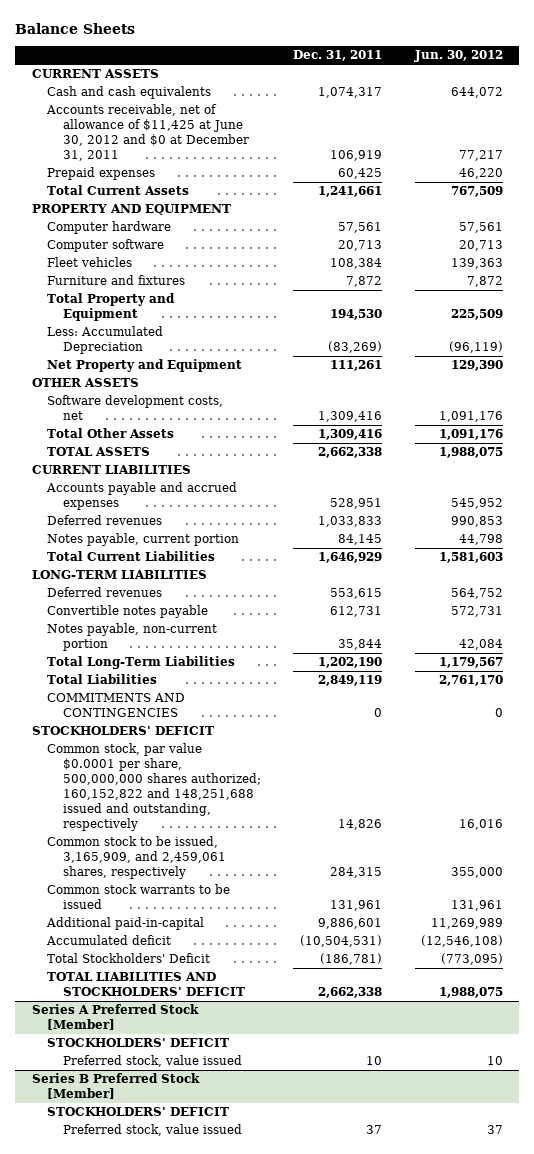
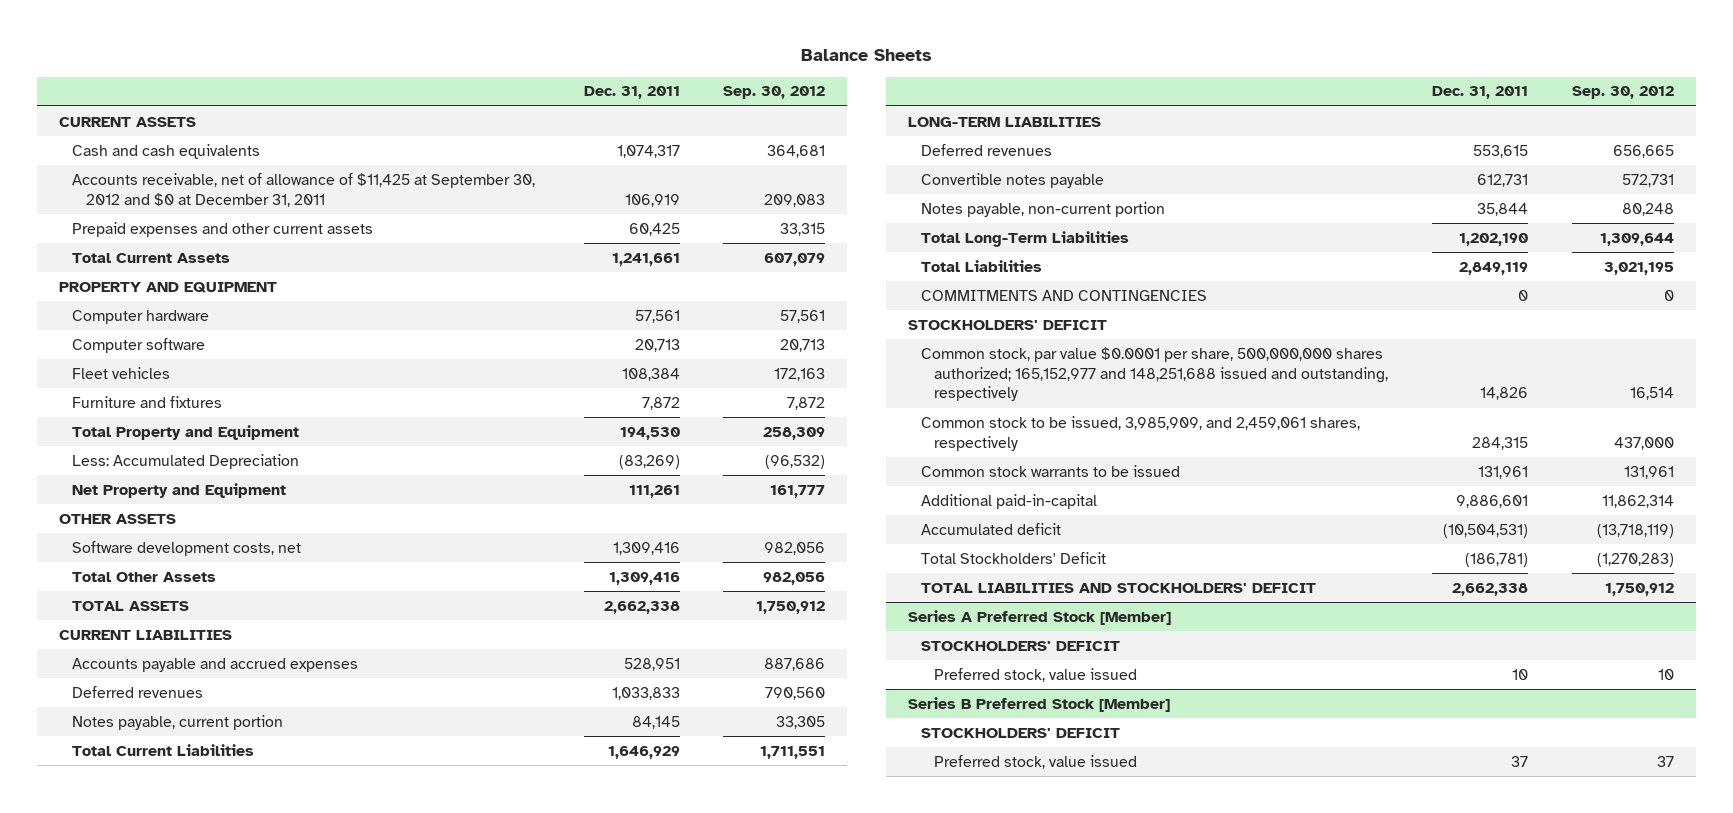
- | Dec. 31, 2011 | Jun. 30, 2012
+ | Dec. 31, 2011 | Sep. 30, 2012
- Accounts receivable, net of allowance of $11,425 at June 30, 2012 and $0 at December 31, 2011 | 106,919 | 77,217
- Prepaid expenses | 60,425 | 46,220
+ Accounts receivable, net of allowance of $11,425 at September 30, 2012 and $0 at December 31, 2011 | 106,919 | 209,083
+ Prepaid expenses and other current assets | 60,425 | 33,315
- Common stock, par value $0.0001 per share, 500,000,000 shares authorized; 160,152,822 and 148,251,688 issued and outstanding, respectively | 14,826 | 16,016
- Common stock to be issued, 3,165,909, and 2,459,061 shares, respectively | 284,315 | 355,000
+ Common stock, par value $0.0001 per share, 500,000,000 shares authorized; 165,152,977 and 148,251,688 issued and outstanding, respectively | 14,826 | 16,514
+ Common stock to be issued, 3,985,909, and 2,459,061 shares, respectively | 284,315 | 437,000

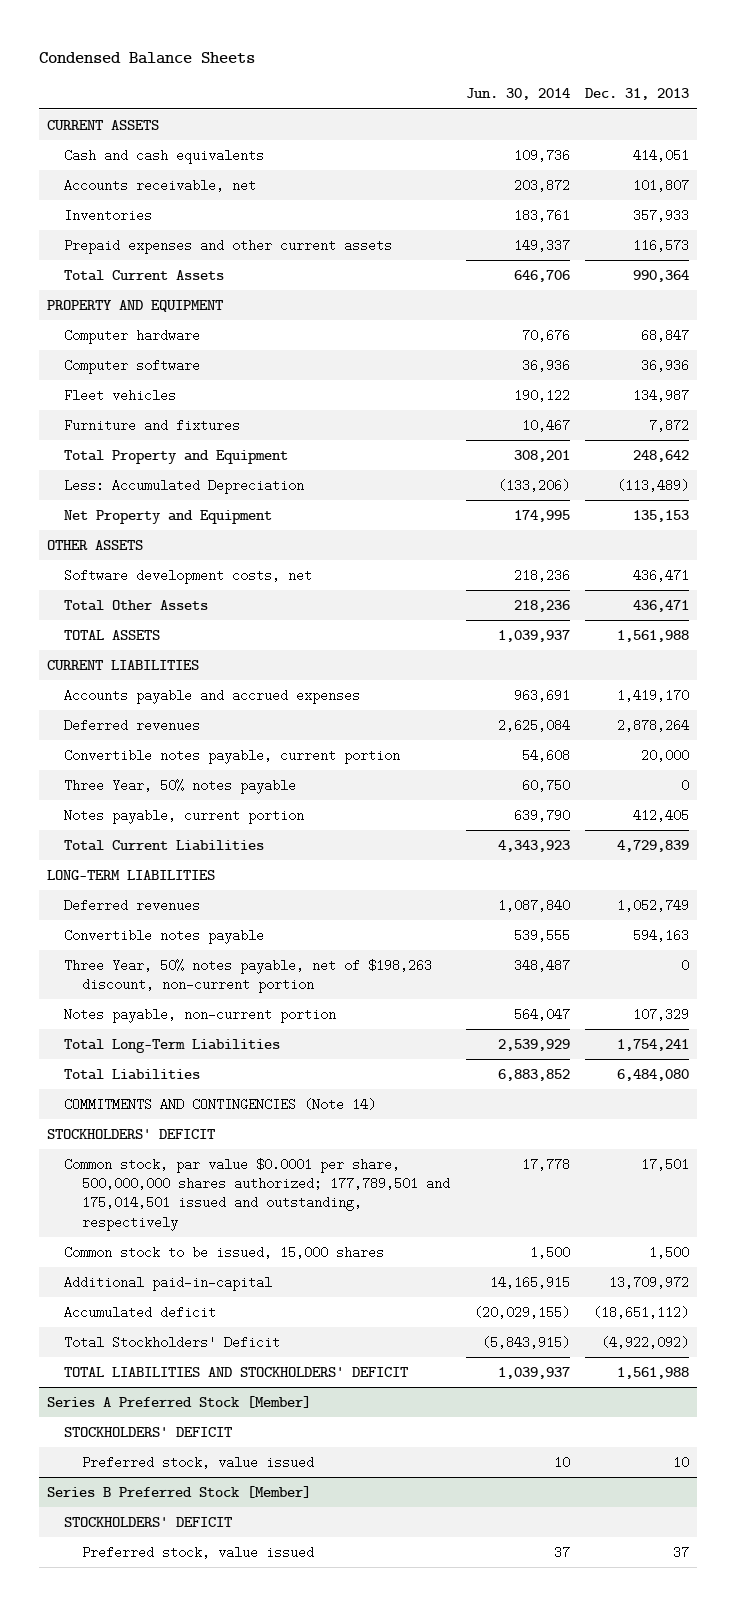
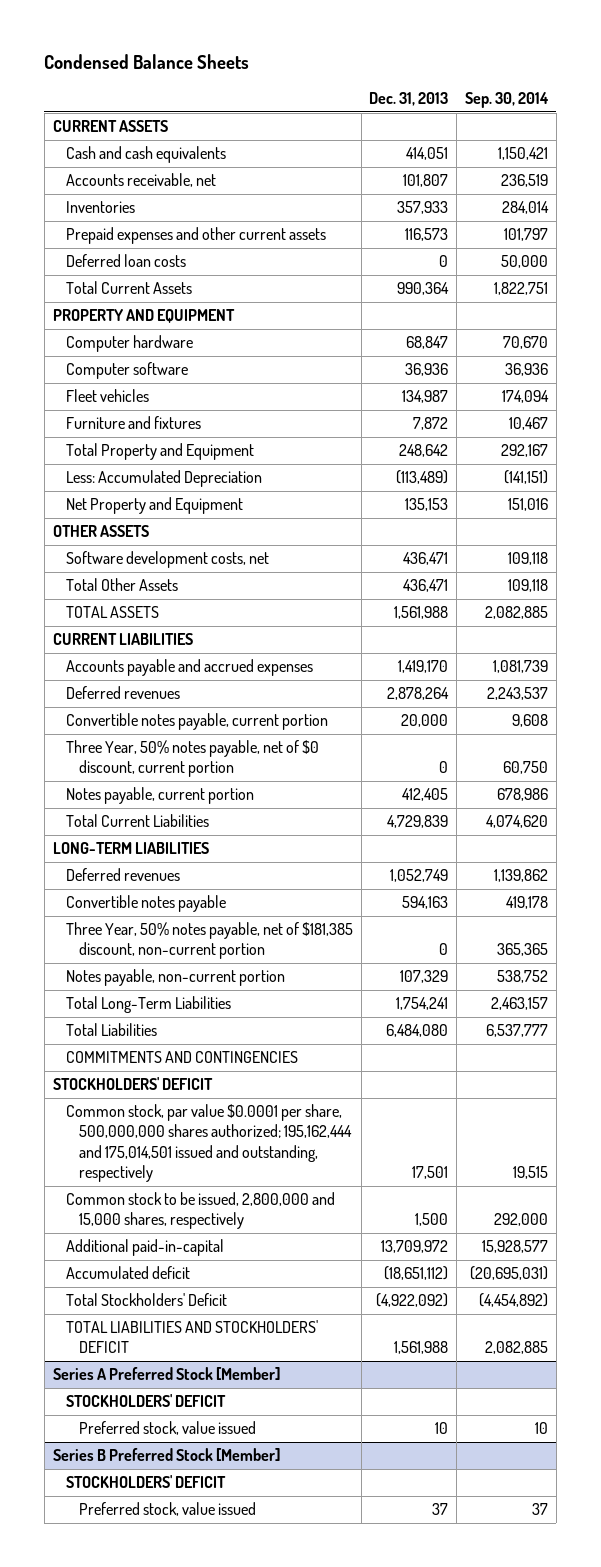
- | Jun. 30, 2014 | Dec. 31, 2013
+ | Dec. 31, 2013 | Sep. 30, 2014
+ Deferred loan costs | 0 | 50,000
- Three Year, 50% notes payable | 60,750 | 0
+ Three Year, 50% notes payable, net of $0 discount, current portion | 0 | 60,750
- Three Year, 50% notes payable, net of $198,263 discount, non-current portion | 348,487 | 0
+ Three Year, 50% notes payable, net of $181,385 discount, non-current portion | 0 | 365,365
- COMMITMENTS AND CONTINGENCIES (Note 14)
+ COMMITMENTS AND CONTINGENCIES
- Common stock, par value $0.0001 per share, 500,000,000 shares authorized; 177,789,501 and 175,014,501 issued and outstanding, respectively | 17,778 | 17,501
- Common stock to be issued, 15,000 shares | 1,500 | 1,500
+ Common stock, par value $0.0001 per share, 500,000,000 shares authorized; 195,162,444 and 175,014,501 issued and outstanding, respectively | 17,501 | 19,515
+ Common stock to be issued, 2,800,000 and 15,000 shares, respectively | 1,500 | 292,000

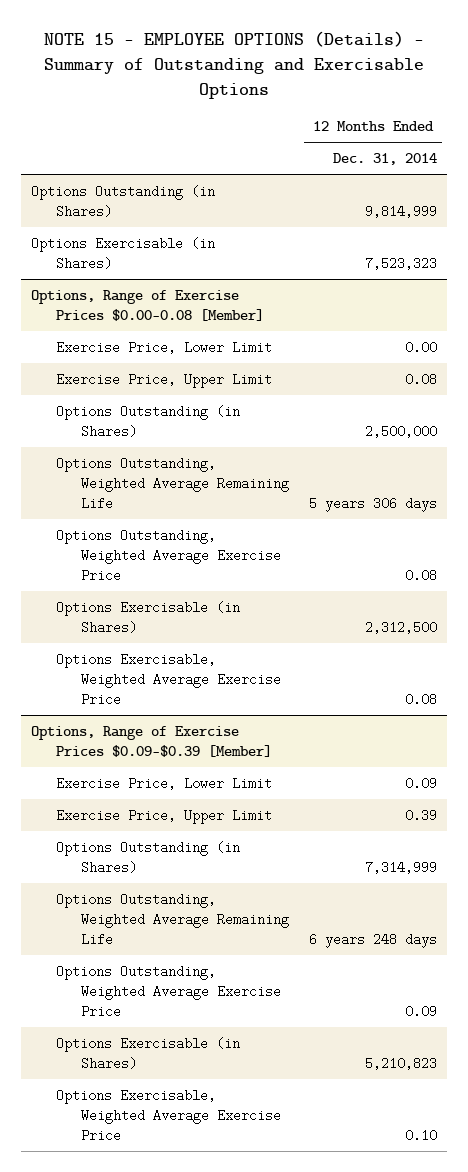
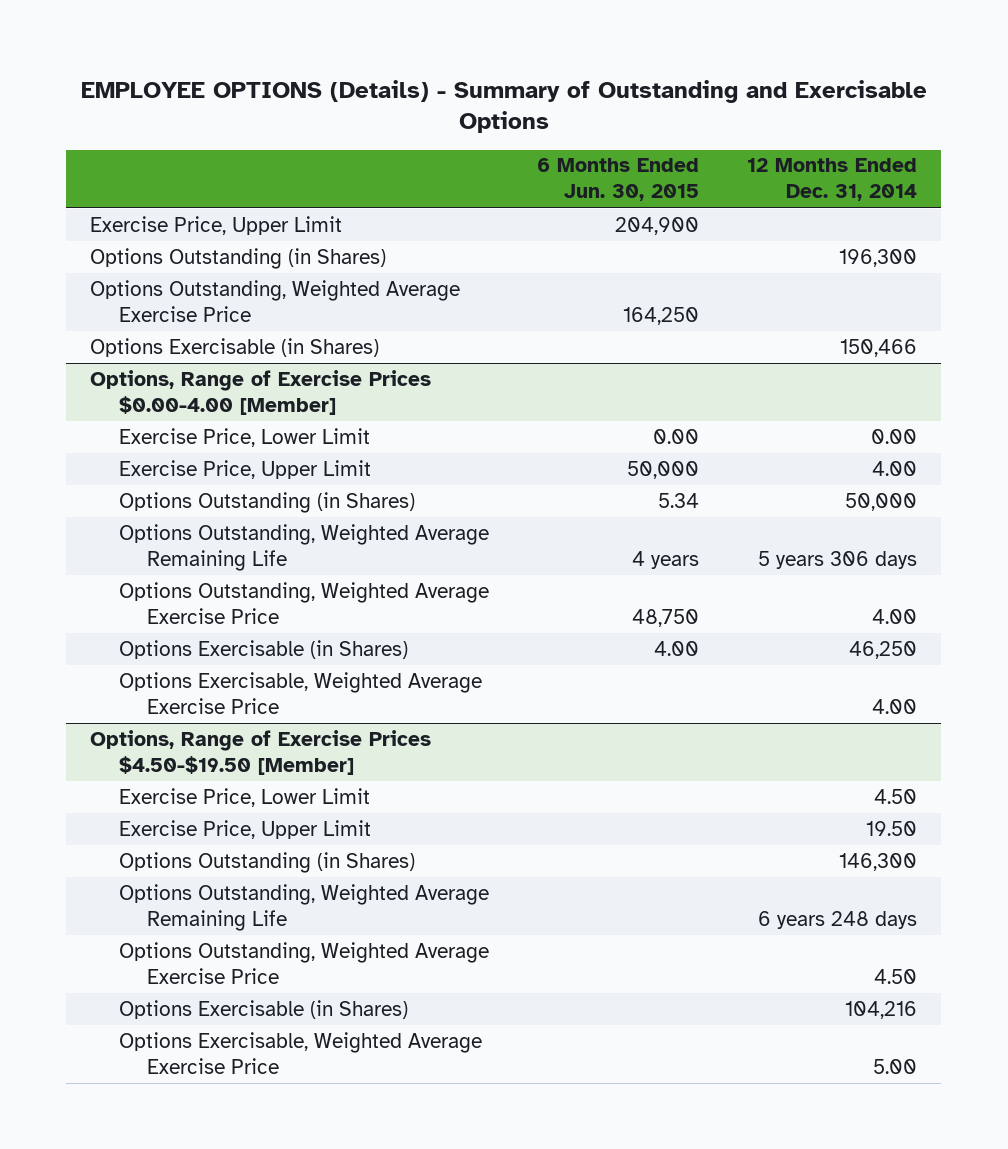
- NOTE 15 - EMPLOYEE OPTIONS (Details) - Summary of Outstanding and Exercisable Options
+ EMPLOYEE OPTIONS (Details) - Summary of Outstanding and Exercisable Options
- | 12 Months Ended Dec. 31, 2014
+ | 6 Months Ended Jun. 30, 2015 | 12 Months Ended Dec. 31, 2014
- Options Outstanding (in Shares) | 9,814,999
- Options Exercisable (in Shares) | 7,523,323
- Options, Range of Exercise Prices $0.00-0.08 [Member]
+ Exercise Price, Upper Limit | 204,900 |
+ Options Outstanding (in Shares) | | 196,300
+ Options Outstanding, Weighted Average Exercise Price | 164,250 |
+ Options Exercisable (in Shares) | | 150,466
+ Options, Range of Exercise Prices $0.00-4.00 [Member]
- Exercise Price, Upper Limit | 0.08
- Options Outstanding (in Shares) | 2,500,000
+ Exercise Price, Upper Limit | 50,000 | 4.00
+ Options Outstanding (in Shares) | 5.34 | 50,000
- Options Outstanding, Weighted Average Exercise Price | 0.08
- Options Exercisable (in Shares) | 2,312,500
- Options Exercisable, Weighted Average Exercise Price | 0.08
- Options, Range of Exercise Prices $0.09-$0.39 [Member]
- Exercise Price, Lower Limit | 0.09
- Exercise Price, Upper Limit | 0.39
- Options Outstanding (in Shares) | 7,314,999
+ Options Outstanding, Weighted Average Exercise Price | 48,750 | 4.00
+ Options Exercisable (in Shares) | 4.00 | 46,250
+ Options Exercisable, Weighted Average Exercise Price | | 4.00
+ Options, Range of Exercise Prices $4.50-$19.50 [Member]
+ Exercise Price, Lower Limit | | 4.50
+ Exercise Price, Upper Limit | | 19.50
+ Options Outstanding (in Shares) | | 146,300
- Options Outstanding, Weighted Average Exercise Price | 0.09
- Options Exercisable (in Shares) | 5,210,823
- Options Exercisable, Weighted Average Exercise Price | 0.10
+ Options Outstanding, Weighted Average Exercise Price | | 4.50
+ Options Exercisable (in Shares) | | 104,216
+ Options Exercisable, Weighted Average Exercise Price | | 5.00

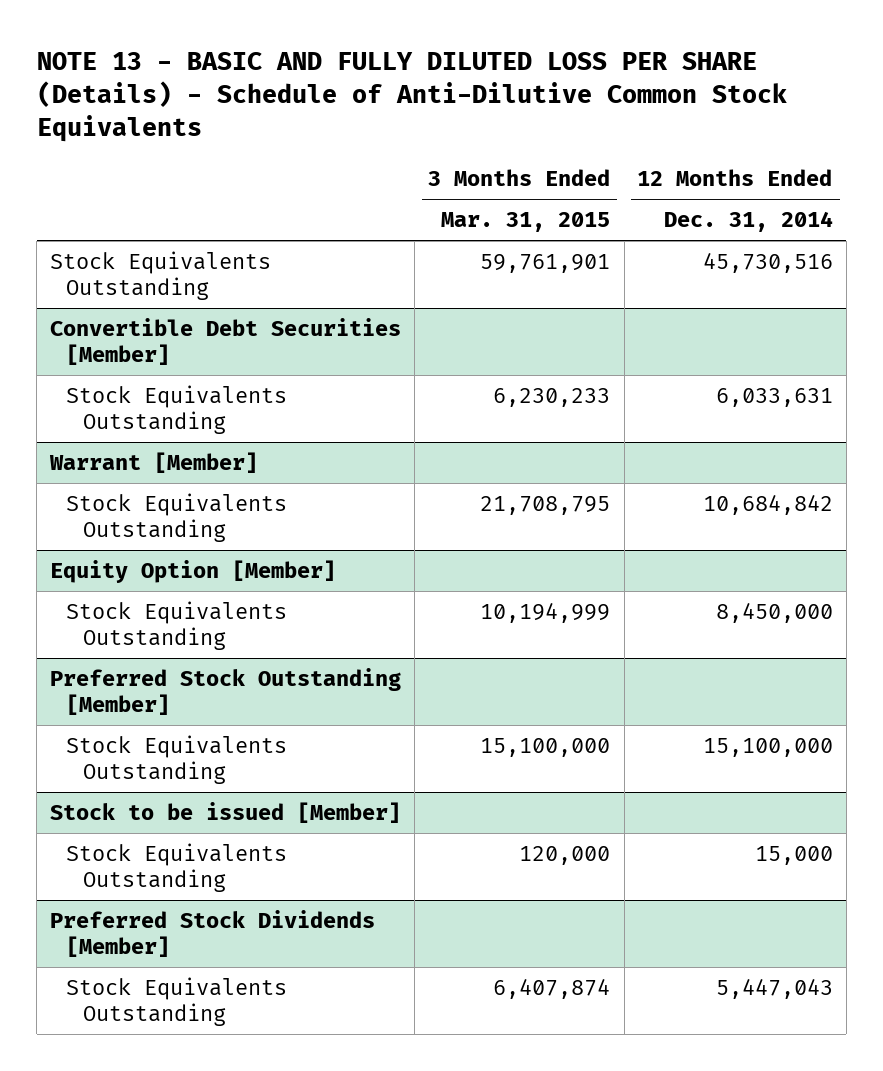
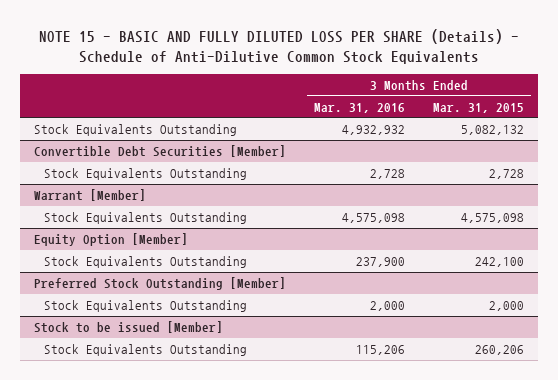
- NOTE 13 - BASIC AND FULLY DILUTED LOSS PER SHARE (Details) - Schedule of Anti-Dilutive Common Stock Equivalents
+ NOTE 15 - BASIC AND FULLY DILUTED LOSS PER SHARE (Details) - Schedule of Anti-Dilutive Common Stock Equivalents
- | 3 Months Ended Mar. 31, 2015 | 12 Months Ended Dec. 31, 2014
+ | 3 Months Ended Mar. 31, 2016 | 3 Months Ended Mar. 31, 2015
- Stock Equivalents Outstanding | 59,761,901 | 45,730,516
+ Stock Equivalents Outstanding | 4,932,932 | 5,082,132
@ Convertible Debt Securities [Member]
- Stock Equivalents Outstanding | 6,230,233 | 6,033,631
+ Stock Equivalents Outstanding | 2,728 | 2,728
@ Warrant [Member]
- Stock Equivalents Outstanding | 21,708,795 | 10,684,842
+ Stock Equivalents Outstanding | 4,575,098 | 4,575,098
@ Equity Option [Member]
- Stock Equivalents Outstanding | 10,194,999 | 8,450,000
+ Stock Equivalents Outstanding | 237,900 | 242,100
@ Preferred Stock Outstanding [Member]
- Stock Equivalents Outstanding | 15,100,000 | 15,100,000
+ Stock Equivalents Outstanding | 2,000 | 2,000
@ Stock to be issued [Member]
- Stock Equivalents Outstanding | 120,000 | 15,000
- Preferred Stock Dividends [Member]
- Stock Equivalents Outstanding | 6,407,874 | 5,447,043
@ Stock to be issued [Member]
+ Stock Equivalents Outstanding | 115,206 | 260,206

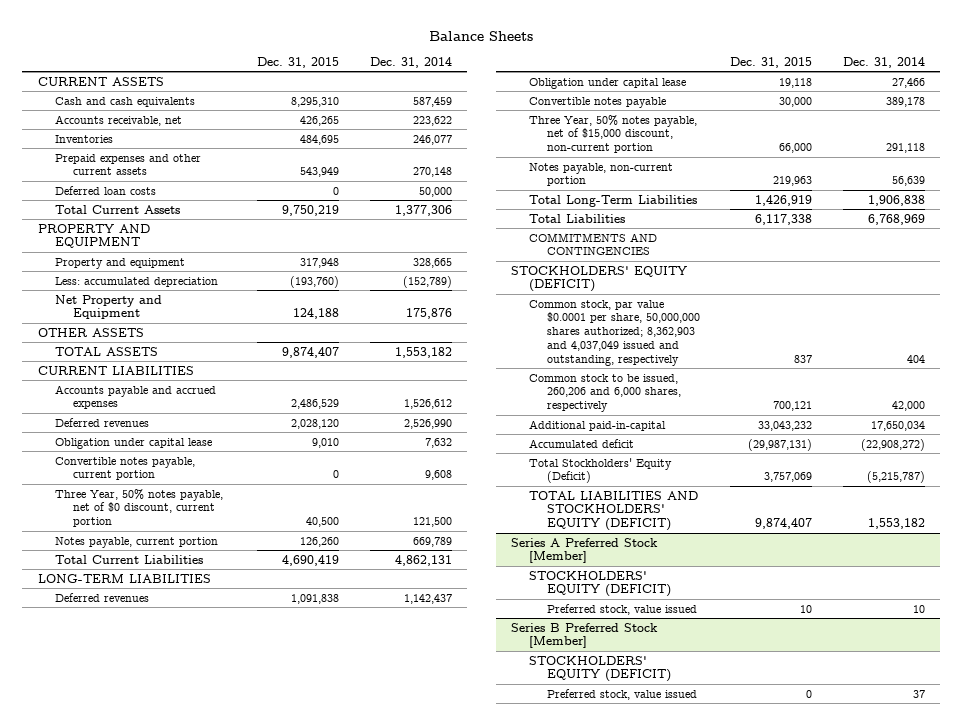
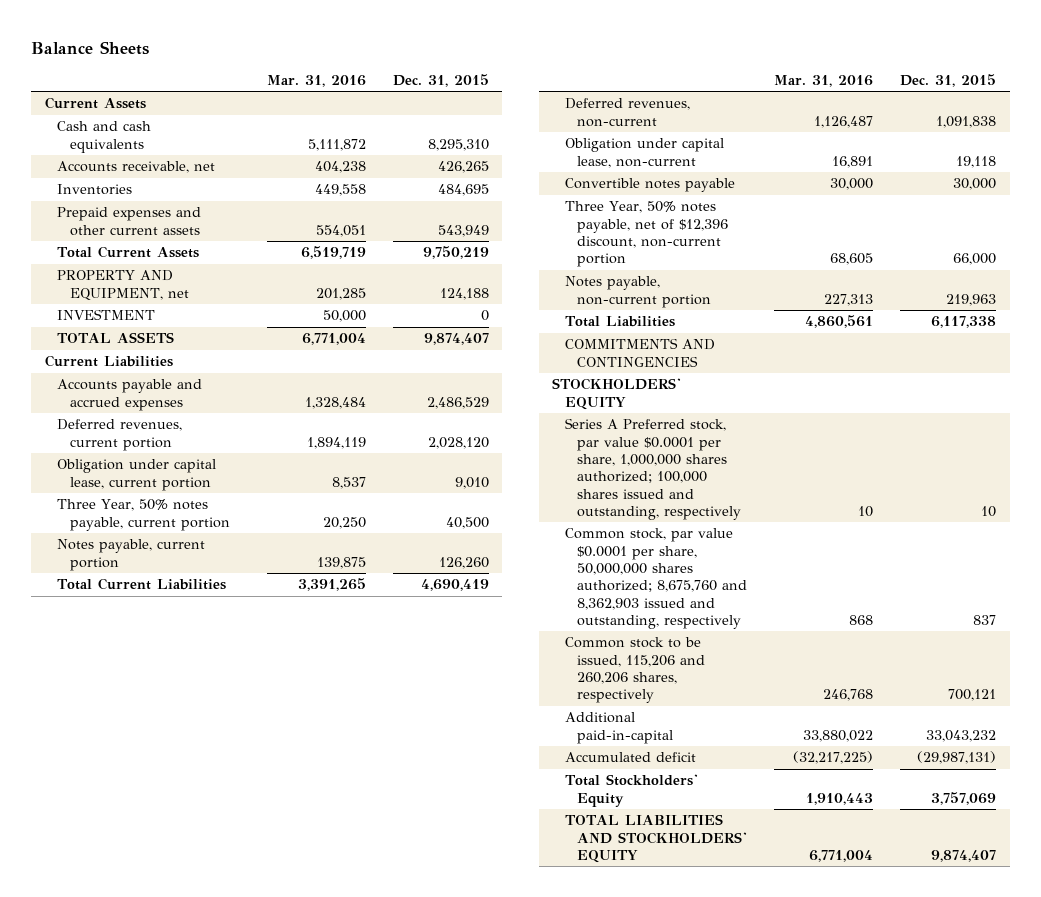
- | Dec. 31, 2015 | Dec. 31, 2014
+ | Mar. 31, 2016 | Dec. 31, 2015
- CURRENT ASSETS
+ Current Assets
- Deferred loan costs | 0 | 50,000
- PROPERTY AND EQUIPMENT
- Property and equipment | 317,948 | 328,665
- Less: accumulated depreciation | (193,760) | (152,789)
- Net Property and Equipment | 124,188 | 175,876
- OTHER ASSETS
+ PROPERTY AND EQUIPMENT, net | 201,285 | 124,188
+ INVESTMENT | 50,000 | 0
- CURRENT LIABILITIES
+ Current Liabilities
- Deferred revenues | 2,028,120 | 2,526,990
- Obligation under capital lease | 9,010 | 7,632
- Convertible notes payable, current portion | 0 | 9,608
- Three Year, 50% notes payable, net of $0 discount, current portion | 40,500 | 121,500
+ Deferred revenues, current portion | 1,894,119 | 2,028,120
+ Obligation under capital lease, current portion | 8,537 | 9,010
+ Three Year, 50% notes payable, current portion | 20,250 | 40,500
- LONG-TERM LIABILITIES
- Deferred revenues | 1,091,838 | 1,142,437
- Obligation under capital lease | 19,118 | 27,466
+ Deferred revenues, non-current | 1,126,487 | 1,091,838
+ Obligation under capital lease, non-current | 16,891 | 19,118
- Three Year, 50% notes payable, net of $15,000 discount, non-current portion | 66,000 | 291,118
+ Three Year, 50% notes payable, net of $12,396 discount, non-current portion | 68,605 | 66,000
- Total Long-Term Liabilities | 1,426,919 | 1,906,838
- STOCKHOLDERS' EQUITY (DEFICIT)
- Common stock, par value $0.0001 per share, 50,000,000 shares authorized; 8,362,903 and 4,037,049 issued and outstanding, respectively | 837 | 404
- Common stock to be issued, 260,206 and 6,000 shares, respectively | 700,121 | 42,000
+ STOCKHOLDERS' EQUITY
+ Series A Preferred stock, par value $0.0001 per share, 1,000,000 shares authorized; 100,000 shares issued and outstanding, respectively | 10 | 10
+ Common stock, par value $0.0001 per share, 50,000,000 shares authorized; 8,675,760 and 8,362,903 issued and outstanding, respectively | 868 | 837
+ Common stock to be issued, 115,206 and 260,206 shares, respectively | 246,768 | 700,121
- Total Stockholders' Equity (Deficit) | 3,757,069 | (5,215,787)
- TOTAL LIABILITIES AND STOCKHOLDERS' EQUITY (DEFICIT) | 9,874,407 | 1,553,182
- Series A Preferred Stock [Member]
- STOCKHOLDERS' EQUITY (DEFICIT)
- Preferred stock, value issued | 10 | 10
- Series B Preferred Stock [Member]
- STOCKHOLDERS' EQUITY (DEFICIT)
- Preferred stock, value issued | 0 | 37
+ Total Stockholders' Equity | 1,910,443 | 3,757,069
+ TOTAL LIABILITIES AND STOCKHOLDERS' EQUITY | 6,771,004 | 9,874,407

